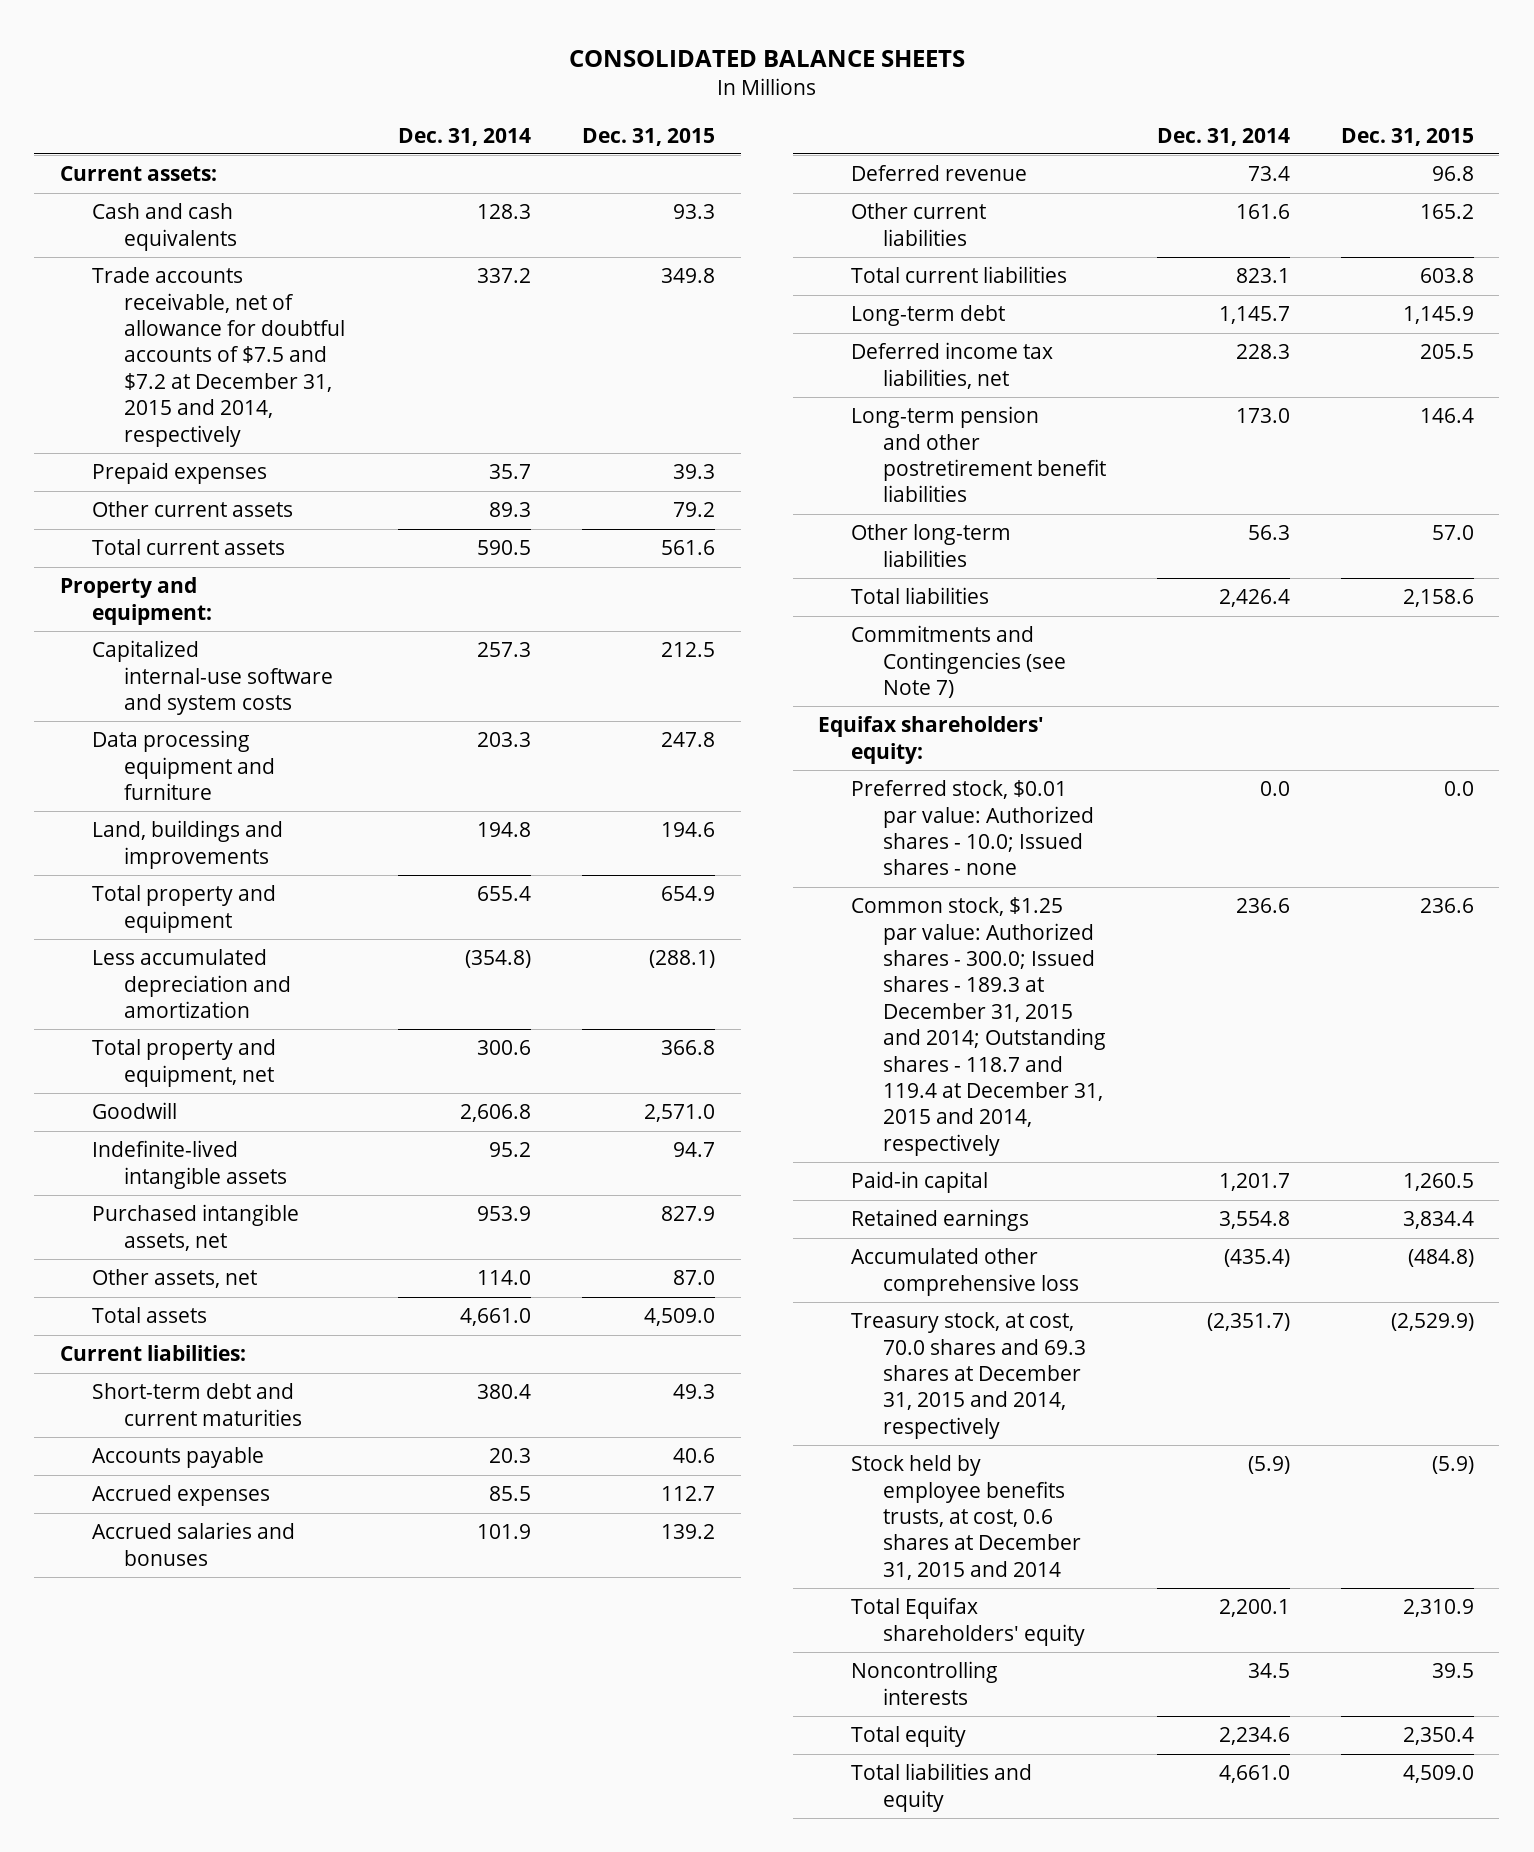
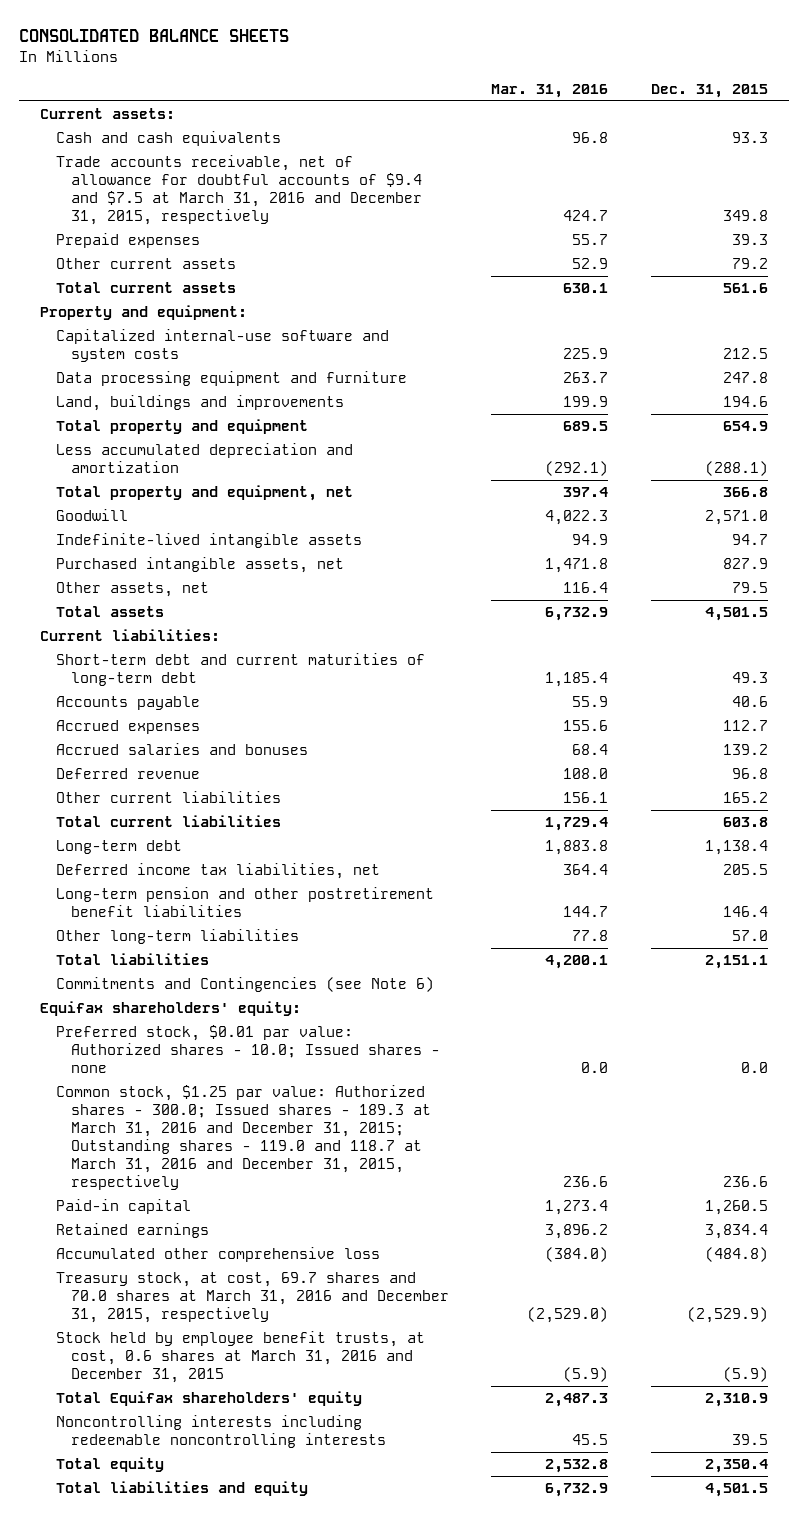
- | Dec. 31, 2014 | Dec. 31, 2015
+ | Mar. 31, 2016 | Dec. 31, 2015
- Trade accounts receivable, net of allowance for doubtful accounts of $7.5 and $7.2 at December 31, 2015 and 2014, respectively | 337.2 | 349.8
+ Trade accounts receivable, net of allowance for doubtful accounts of $9.4 and $7.5 at March 31, 2016 and December 31, 2015, respectively | 424.7 | 349.8
- Other assets, net | 114.0 | 87.0
- Total assets | 4,661.0 | 4,509.0
+ Other assets, net | 116.4 | 79.5
+ Total assets | 6,732.9 | 4,501.5
- Short-term debt and current maturities | 380.4 | 49.3
+ Short-term debt and current maturities of long-term debt | 1,185.4 | 49.3
- Long-term debt | 1,145.7 | 1,145.9
+ Long-term debt | 1,883.8 | 1,138.4
- Total liabilities | 2,426.4 | 2,158.6
- Commitments and Contingencies (see Note 7)
+ Total liabilities | 4,200.1 | 2,151.1
+ Commitments and Contingencies (see Note 6)
- Common stock, $1.25 par value: Authorized shares - 300.0; Issued shares - 189.3 at December 31, 2015 and 2014; Outstanding shares - 118.7 and 119.4 at December 31, 2015 and 2014, respectively | 236.6 | 236.6
+ Common stock, $1.25 par value: Authorized shares - 300.0; Issued shares - 189.3 at March 31, 2016 and December 31, 2015; Outstanding shares - 119.0 and 118.7 at March 31, 2016 and December 31, 2015, respectively | 236.6 | 236.6
- Treasury stock, at cost, 70.0 shares and 69.3 shares at December 31, 2015 and 2014, respectively | (2,351.7) | (2,529.9)
- Stock held by employee benefits trusts, at cost, 0.6 shares at December 31, 2015 and 2014 | (5.9) | (5.9)
+ Treasury stock, at cost, 69.7 shares and 70.0 shares at March 31, 2016 and December 31, 2015, respectively | (2,529.0) | (2,529.9)
+ Stock held by employee benefit trusts, at cost, 0.6 shares at March 31, 2016 and December 31, 2015 | (5.9) | (5.9)
- Noncontrolling interests | 34.5 | 39.5
+ Noncontrolling interests including redeemable noncontrolling interests | 45.5 | 39.5
- Total liabilities and equity | 4,661.0 | 4,509.0
+ Total liabilities and equity | 6,732.9 | 4,501.5

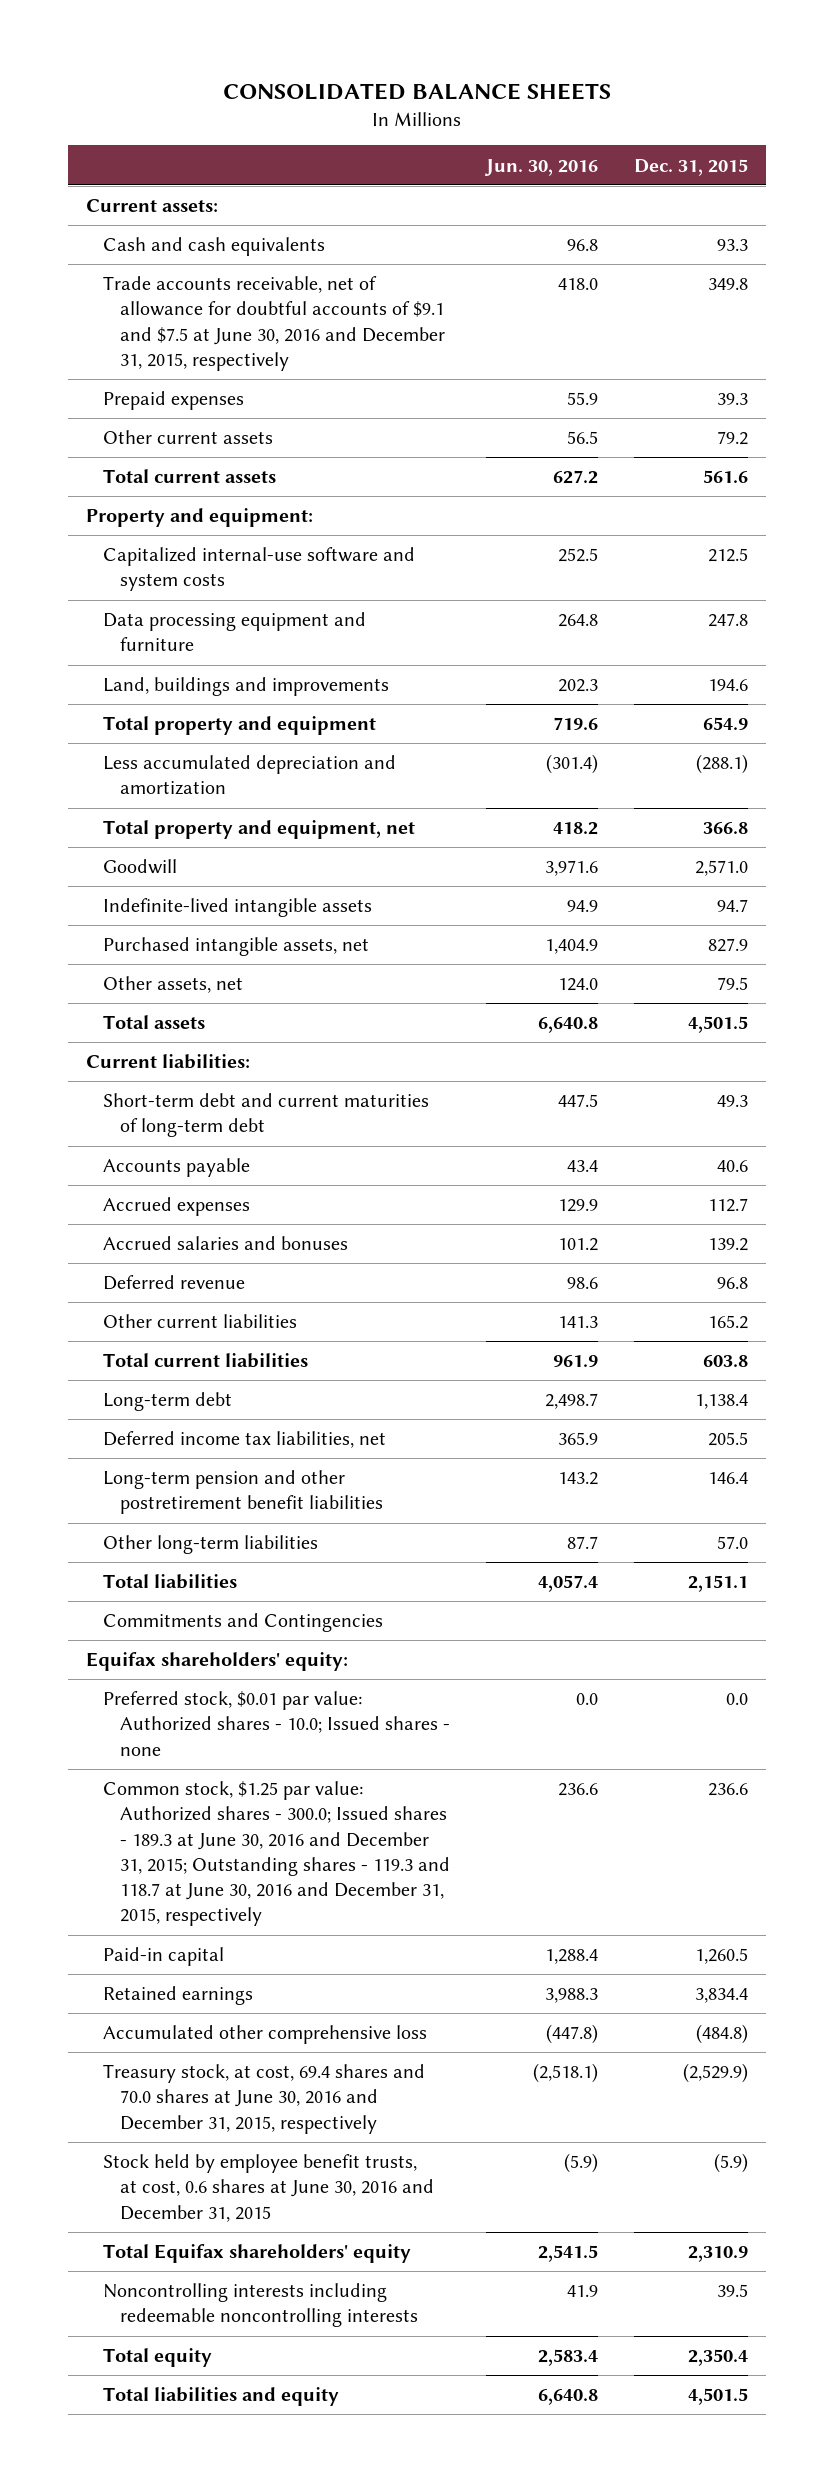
- | Mar. 31, 2016 | Dec. 31, 2015
+ | Jun. 30, 2016 | Dec. 31, 2015
- Trade accounts receivable, net of allowance for doubtful accounts of $9.4 and $7.5 at March 31, 2016 and December 31, 2015, respectively | 424.7 | 349.8
+ Trade accounts receivable, net of allowance for doubtful accounts of $9.1 and $7.5 at June 30, 2016 and December 31, 2015, respectively | 418.0 | 349.8
- Commitments and Contingencies (see Note 6)
+ Commitments and Contingencies
- Common stock, $1.25 par value: Authorized shares - 300.0; Issued shares - 189.3 at March 31, 2016 and December 31, 2015; Outstanding shares - 119.0 and 118.7 at March 31, 2016 and December 31, 2015, respectively | 236.6 | 236.6
+ Common stock, $1.25 par value: Authorized shares - 300.0; Issued shares - 189.3 at June 30, 2016 and December 31, 2015; Outstanding shares - 119.3 and 118.7 at June 30, 2016 and December 31, 2015, respectively | 236.6 | 236.6
- Treasury stock, at cost, 69.7 shares and 70.0 shares at March 31, 2016 and December 31, 2015, respectively | (2,529.0) | (2,529.9)
- Stock held by employee benefit trusts, at cost, 0.6 shares at March 31, 2016 and December 31, 2015 | (5.9) | (5.9)
+ Treasury stock, at cost, 69.4 shares and 70.0 shares at June 30, 2016 and December 31, 2015, respectively | (2,518.1) | (2,529.9)
+ Stock held by employee benefit trusts, at cost, 0.6 shares at June 30, 2016 and December 31, 2015 | (5.9) | (5.9)

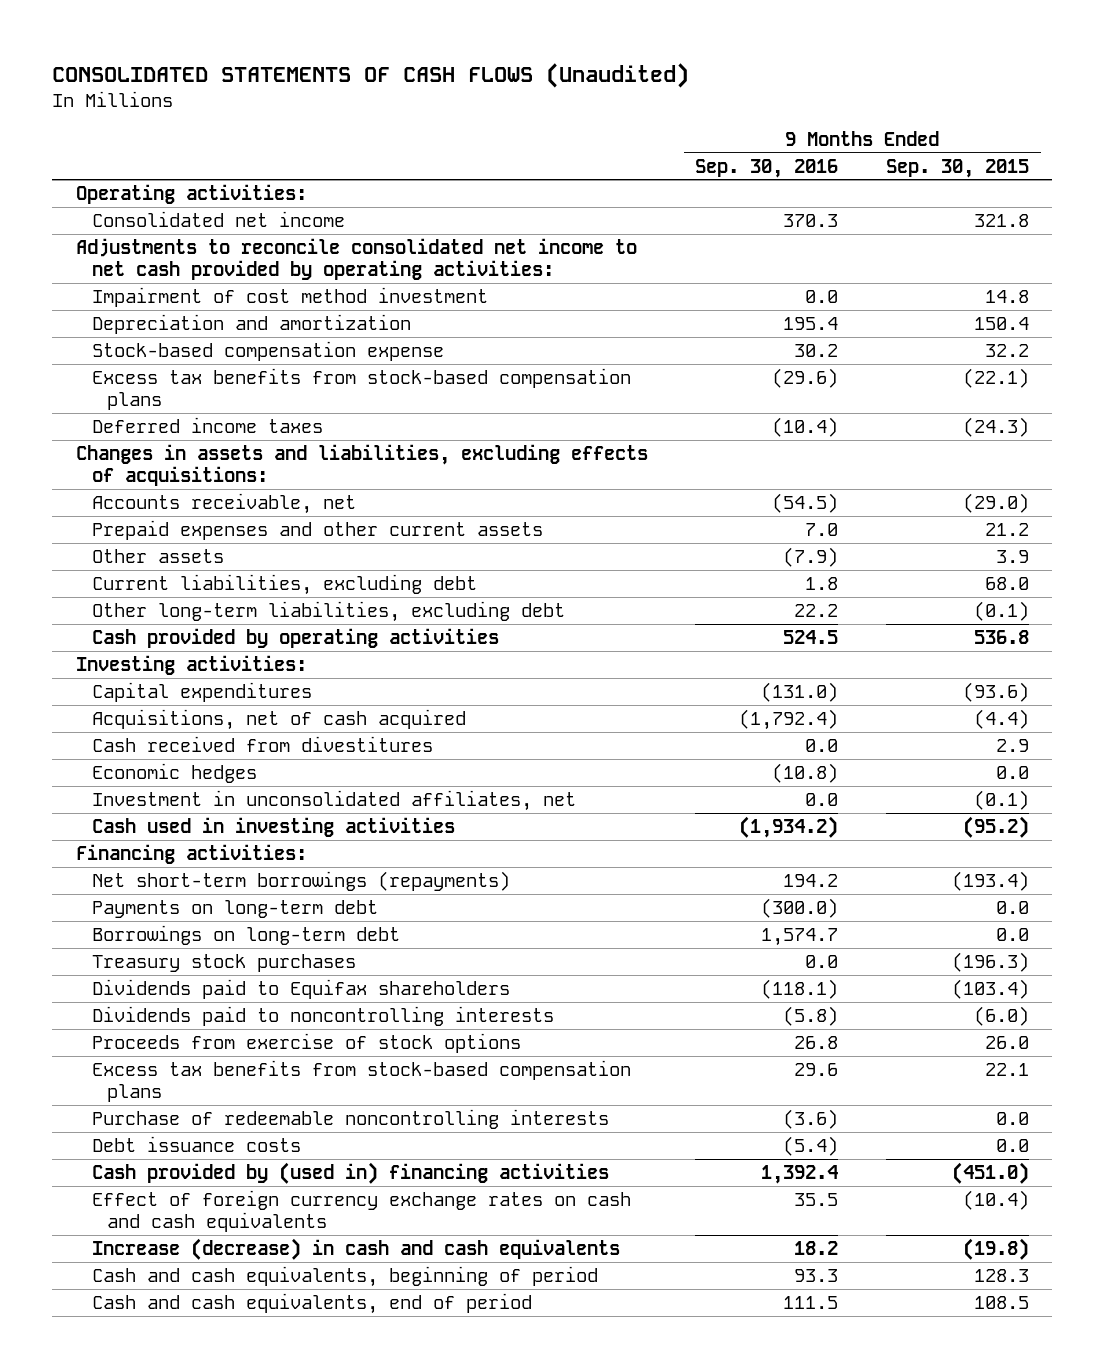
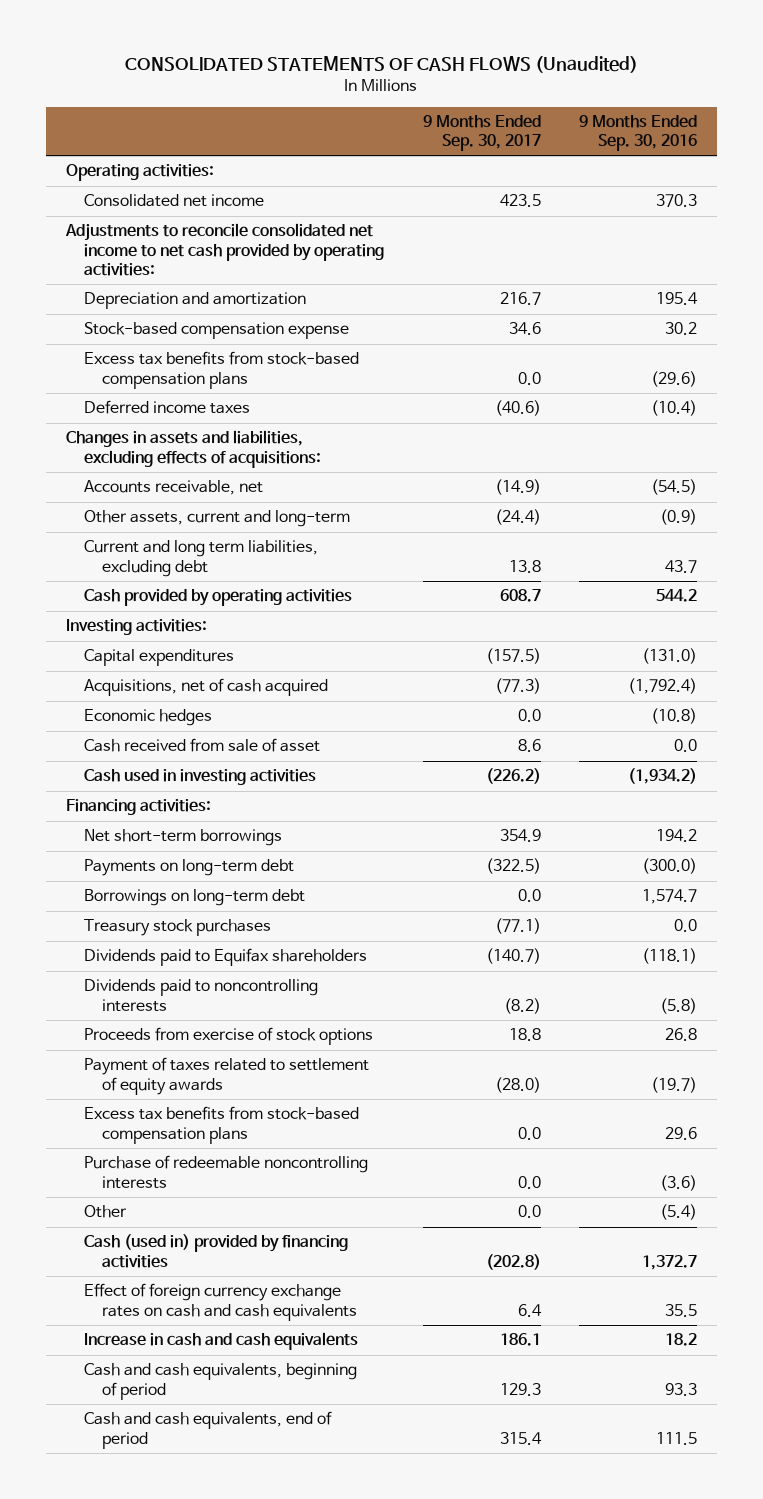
- | 9 Months Ended Sep. 30, 2016 | 9 Months Ended Sep. 30, 2015
+ | 9 Months Ended Sep. 30, 2017 | 9 Months Ended Sep. 30, 2016
- Impairment of cost method investment | 0.0 | 14.8
- Prepaid expenses and other current assets | 7.0 | 21.2
- Other assets | (7.9) | 3.9
- Current liabilities, excluding debt | 1.8 | 68.0
- Other long-term liabilities, excluding debt | 22.2 | (0.1)
- Cash provided by operating activities | 524.5 | 536.8
+ Other assets, current and long-term | (24.4) | (0.9)
+ Current and long term liabilities, excluding debt | 13.8 | 43.7
+ Cash provided by operating activities | 608.7 | 544.2
- Cash received from divestitures | 0.0 | 2.9
- Investment in unconsolidated affiliates, net | 0.0 | (0.1)
+ Cash received from sale of asset | 8.6 | 0.0
- Net short-term borrowings (repayments) | 194.2 | (193.4)
+ Net short-term borrowings | 354.9 | 194.2
+ Payment of taxes related to settlement of equity awards | (28.0) | (19.7)
- Debt issuance costs | (5.4) | 0.0
- Cash provided by (used in) financing activities | 1,392.4 | (451.0)
+ Other | 0.0 | (5.4)
+ Cash (used in) provided by financing activities | (202.8) | 1,372.7
- Increase (decrease) in cash and cash equivalents | 18.2 | (19.8)
+ Increase in cash and cash equivalents | 186.1 | 18.2

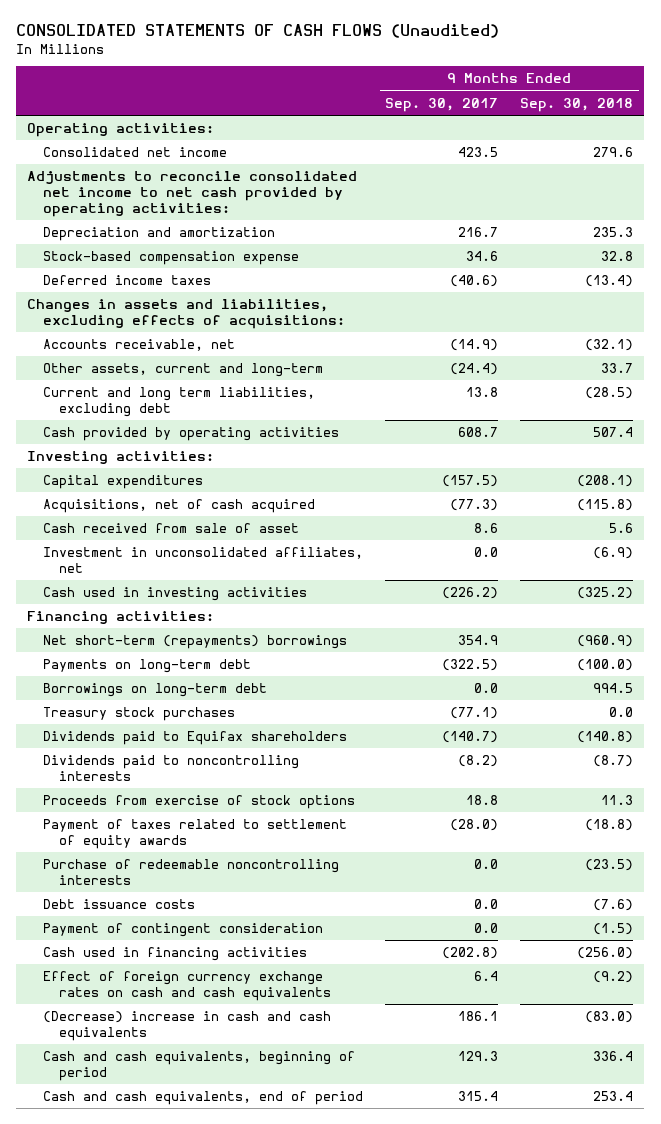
- | 9 Months Ended Sep. 30, 2017 | 9 Months Ended Sep. 30, 2016
+ | 9 Months Ended Sep. 30, 2017 | 9 Months Ended Sep. 30, 2018
- Excess tax benefits from stock-based compensation plans | 0.0 | (29.6)
- Economic hedges | 0.0 | (10.8)
+ Investment in unconsolidated affiliates, net | 0.0 | (6.9)
- Net short-term borrowings | 354.9 | 194.2
+ Net short-term (repayments) borrowings | 354.9 | (960.9)
- Excess tax benefits from stock-based compensation plans | 0.0 | 29.6
- Other | 0.0 | (5.4)
- Cash (used in) provided by financing activities | (202.8) | 1,372.7
+ Debt issuance costs | 0.0 | (7.6)
+ Payment of contingent consideration | 0.0 | (1.5)
+ Cash used in financing activities | (202.8) | (256.0)
- Increase in cash and cash equivalents | 186.1 | 18.2
+ (Decrease) increase in cash and cash equivalents | 186.1 | (83.0)

